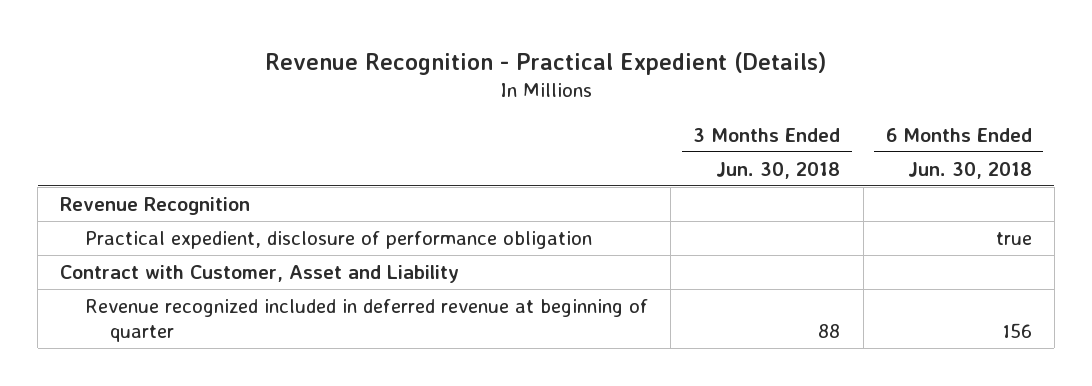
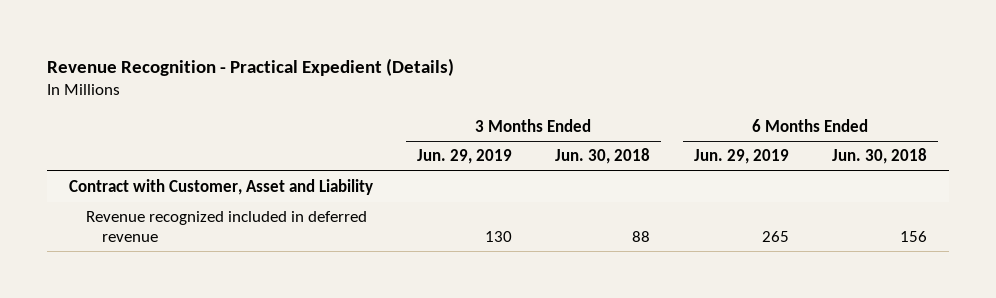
- | 3 Months Ended Jun. 30, 2018 | 6 Months Ended Jun. 30, 2018
+ | 3 Months Ended Jun. 29, 2019 | 3 Months Ended Jun. 30, 2018 | 6 Months Ended Jun. 29, 2019 | 6 Months Ended Jun. 30, 2018
- Revenue Recognition
- Practical expedient, disclosure of performance obligation | | true
- Revenue recognized included in deferred revenue at beginning of quarter | 88 | 156
+ Revenue recognized included in deferred revenue | 130 | 88 | 265 | 156

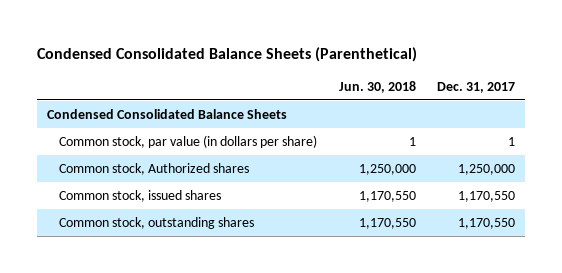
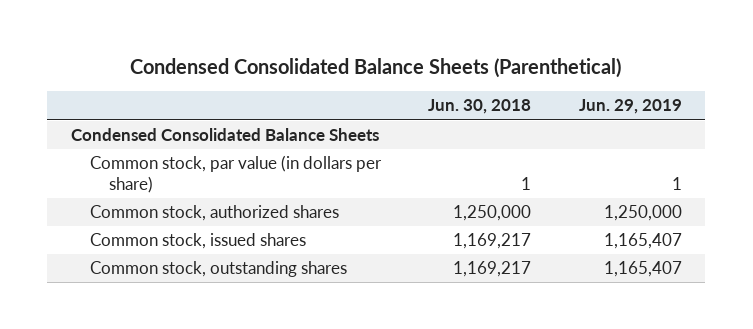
- | Jun. 30, 2018 | Dec. 31, 2017
+ | Jun. 30, 2018 | Jun. 29, 2019
- Common stock, Authorized shares | 1,250,000 | 1,250,000
- Common stock, issued shares | 1,170,550 | 1,170,550
- Common stock, outstanding shares | 1,170,550 | 1,170,550
+ Common stock, authorized shares | 1,250,000 | 1,250,000
+ Common stock, issued shares | 1,169,217 | 1,165,407
+ Common stock, outstanding shares | 1,169,217 | 1,165,407

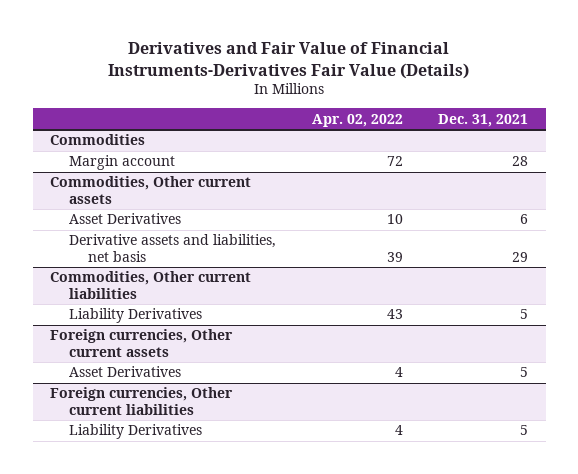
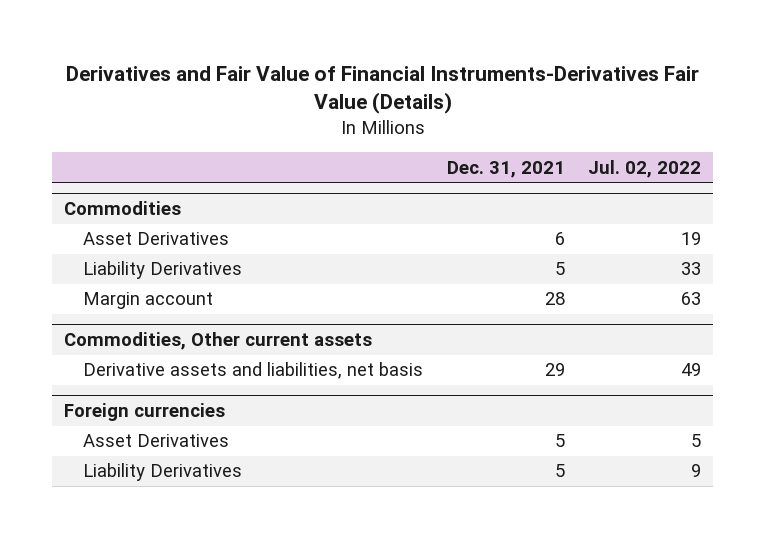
- | Apr. 02, 2022 | Dec. 31, 2021
+ | Dec. 31, 2021 | Jul. 02, 2022
@ Commodities
+ Asset Derivatives | 6 | 19
+ Liability Derivatives | 5 | 33
@ Commodities, Other current assets
- Asset Derivatives | 10 | 6
- Commodities, Other current liabilities
- Liability Derivatives | 43 | 5
- Foreign currencies, Other current assets
+ Foreign currencies
- Foreign currencies, Other current liabilities

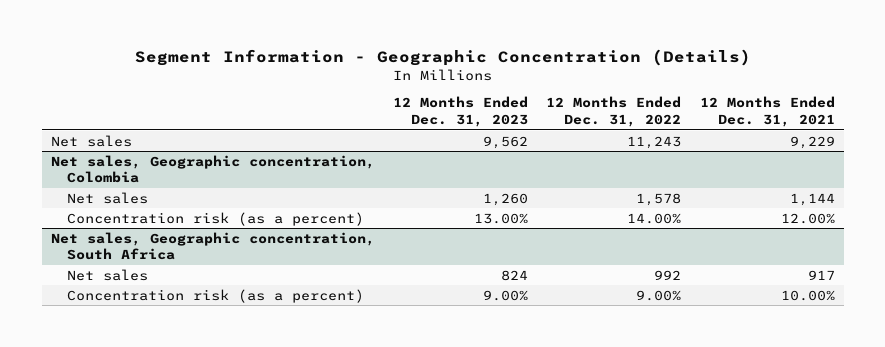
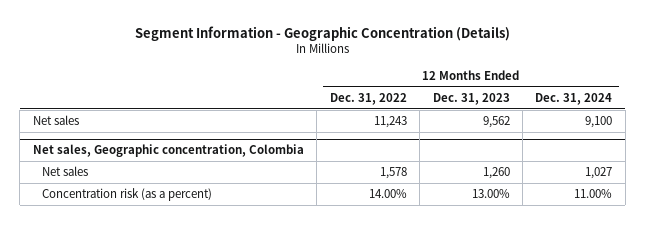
- | 12 Months Ended Dec. 31, 2023 | 12 Months Ended Dec. 31, 2022 | 12 Months Ended Dec. 31, 2021
+ | 12 Months Ended Dec. 31, 2022 | 12 Months Ended Dec. 31, 2023 | 12 Months Ended Dec. 31, 2024
- Net sales, Geographic concentration, South Africa
- Net sales | 824 | 992 | 917
- Concentration risk (as a percent) | 9.00% | 9.00% | 10.00%

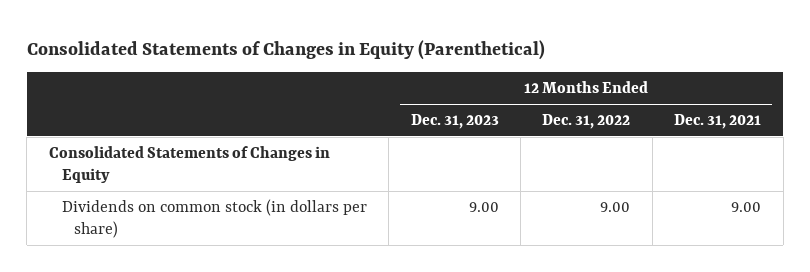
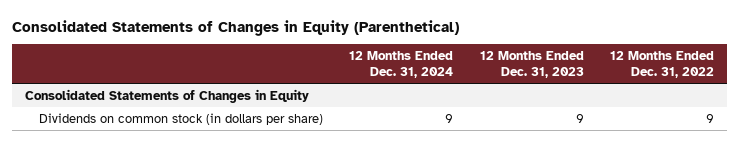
- | 12 Months Ended Dec. 31, 2023 | 12 Months Ended Dec. 31, 2022 | 12 Months Ended Dec. 31, 2021
+ | 12 Months Ended Dec. 31, 2024 | 12 Months Ended Dec. 31, 2023 | 12 Months Ended Dec. 31, 2022
- Dividends on common stock (in dollars per share) | 9.00 | 9.00 | 9.00
+ Dividends on common stock (in dollars per share) | 9 | 9 | 9

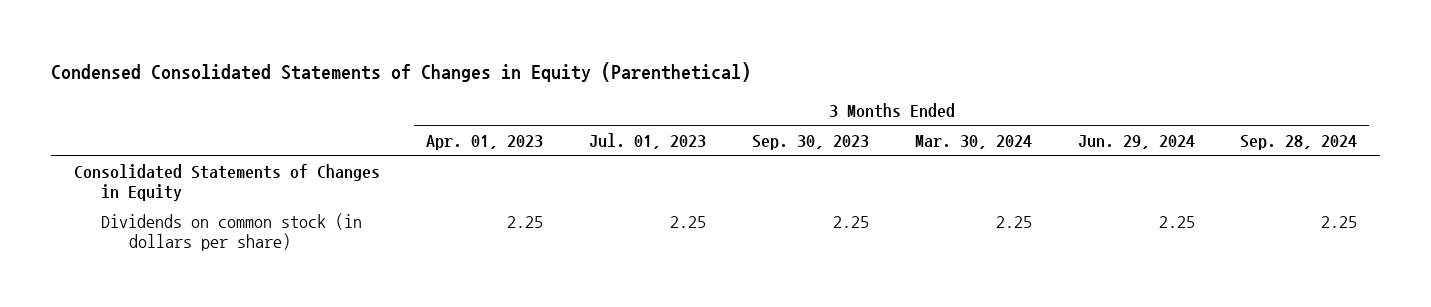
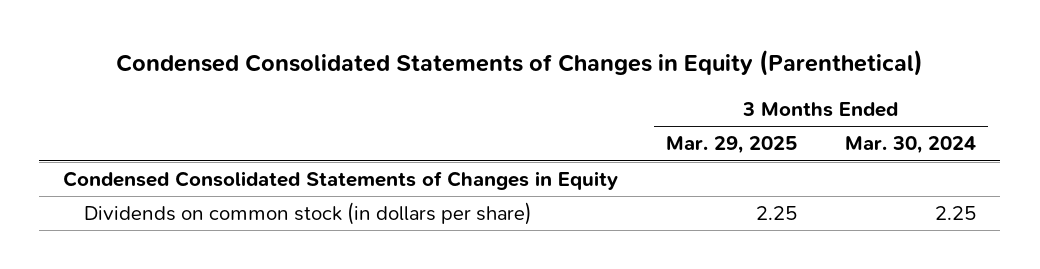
- | 3 Months Ended Apr. 01, 2023 | 3 Months Ended Jul. 01, 2023 | 3 Months Ended Sep. 30, 2023 | 3 Months Ended Mar. 30, 2024 | 3 Months Ended Jun. 29, 2024 | 3 Months Ended Sep. 28, 2024
+ | 3 Months Ended Mar. 29, 2025 | 3 Months Ended Mar. 30, 2024
- Consolidated Statements of Changes in Equity
+ Condensed Consolidated Statements of Changes in Equity

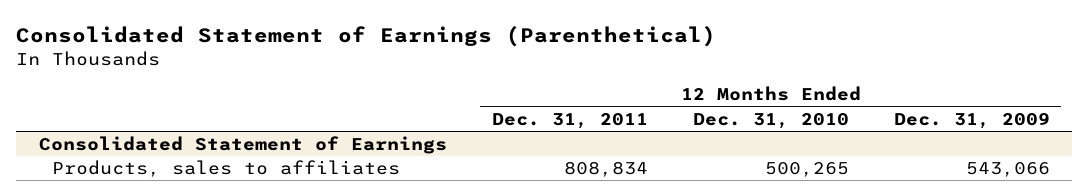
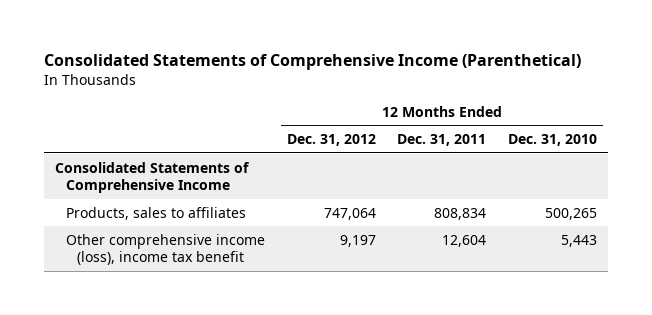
- Consolidated Statement of Earnings (Parenthetical)
+ Consolidated Statements of Comprehensive Income (Parenthetical)
- | 12 Months Ended Dec. 31, 2011 | 12 Months Ended Dec. 31, 2010 | 12 Months Ended Dec. 31, 2009
+ | 12 Months Ended Dec. 31, 2012 | 12 Months Ended Dec. 31, 2011 | 12 Months Ended Dec. 31, 2010
- Consolidated Statement of Earnings
+ Consolidated Statements of Comprehensive Income
+ Other comprehensive income (loss), income tax benefit | 9,197 | 12,604 | 5,443

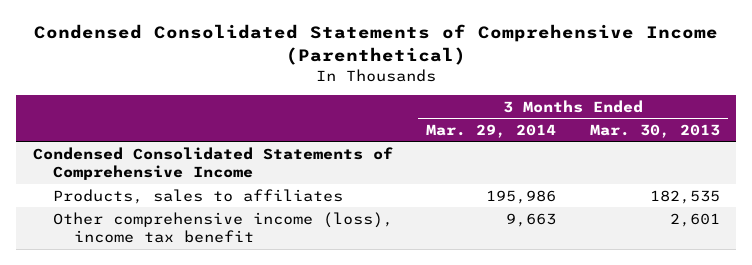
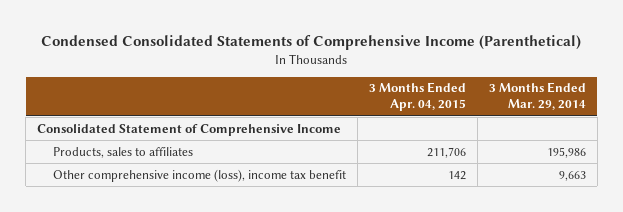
- | 3 Months Ended Mar. 29, 2014 | 3 Months Ended Mar. 30, 2013
+ | 3 Months Ended Apr. 04, 2015 | 3 Months Ended Mar. 29, 2014
- Condensed Consolidated Statements of Comprehensive Income
+ Consolidated Statement of Comprehensive Income

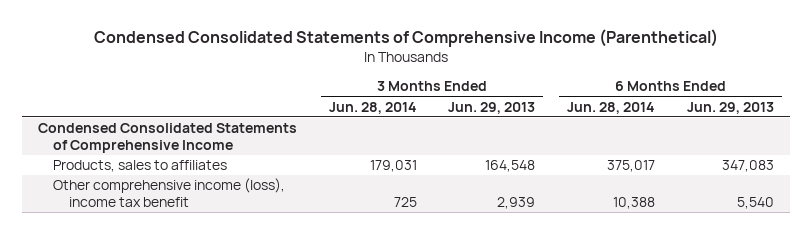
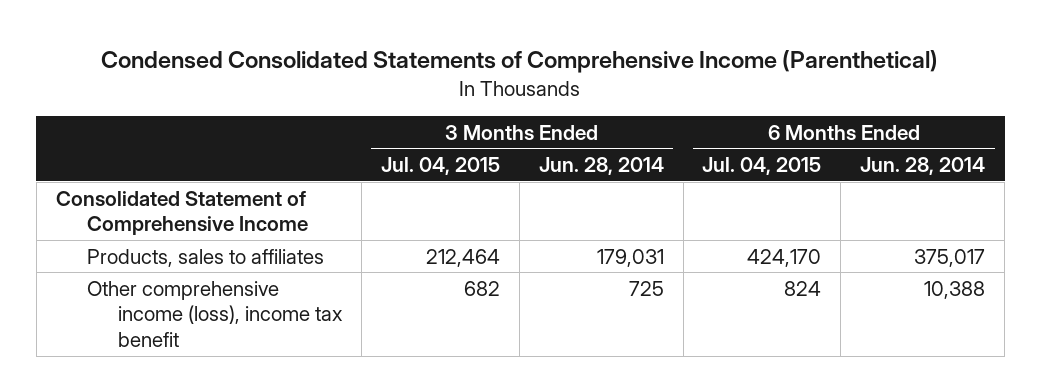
- | 3 Months Ended Jun. 28, 2014 | 3 Months Ended Jun. 29, 2013 | 6 Months Ended Jun. 28, 2014 | 6 Months Ended Jun. 29, 2013
+ | 3 Months Ended Jul. 04, 2015 | 3 Months Ended Jun. 28, 2014 | 6 Months Ended Jul. 04, 2015 | 6 Months Ended Jun. 28, 2014
- Condensed Consolidated Statements of Comprehensive Income
+ Consolidated Statement of Comprehensive Income

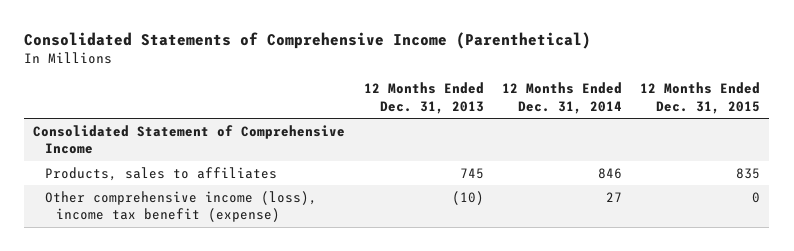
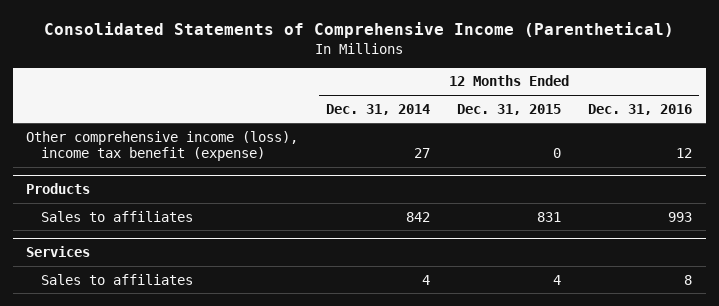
- | 12 Months Ended Dec. 31, 2013 | 12 Months Ended Dec. 31, 2014 | 12 Months Ended Dec. 31, 2015
+ | 12 Months Ended Dec. 31, 2014 | 12 Months Ended Dec. 31, 2015 | 12 Months Ended Dec. 31, 2016
- Consolidated Statement of Comprehensive Income
- Products, sales to affiliates | 745 | 846 | 835
+ Products
+ Sales to affiliates | 842 | 831 | 993
+ Services
+ Sales to affiliates | 4 | 4 | 8

